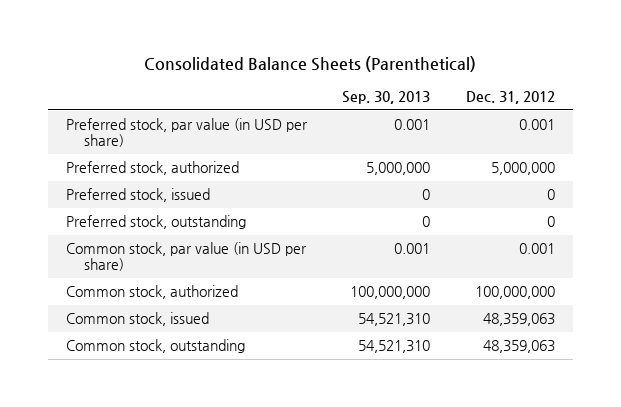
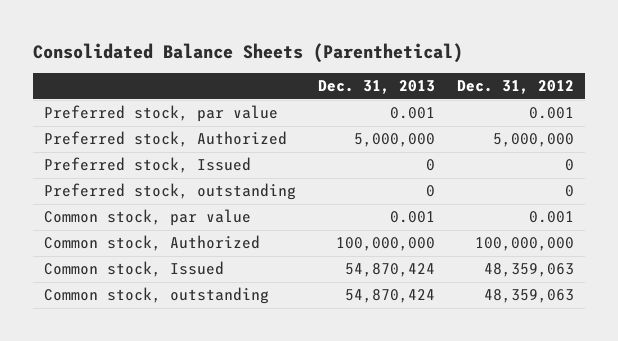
- | Sep. 30, 2013 | Dec. 31, 2012
+ | Dec. 31, 2013 | Dec. 31, 2012
- Preferred stock, par value (in USD per share) | 0.001 | 0.001
- Preferred stock, authorized | 5,000,000 | 5,000,000
- Preferred stock, issued | 0 | 0
+ Preferred stock, par value | 0.001 | 0.001
+ Preferred stock, Authorized | 5,000,000 | 5,000,000
+ Preferred stock, Issued | 0 | 0
- Common stock, par value (in USD per share) | 0.001 | 0.001
- Common stock, authorized | 100,000,000 | 100,000,000
- Common stock, issued | 54,521,310 | 48,359,063
+ Common stock, par value | 0.001 | 0.001
+ Common stock, Authorized | 100,000,000 | 100,000,000
+ Common stock, Issued | 54,870,424 | 48,359,063

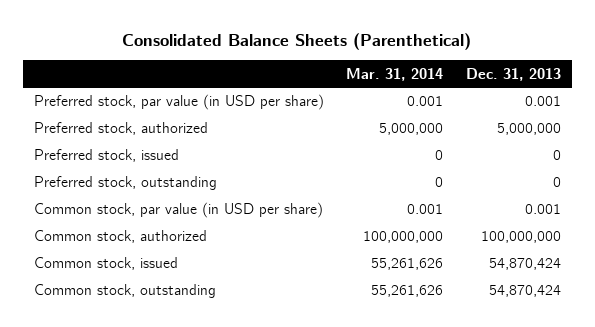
- | Dec. 31, 2013 | Dec. 31, 2012
+ | Mar. 31, 2014 | Dec. 31, 2013
- Preferred stock, par value | 0.001 | 0.001
- Preferred stock, Authorized | 5,000,000 | 5,000,000
- Preferred stock, Issued | 0 | 0
+ Preferred stock, par value (in USD per share) | 0.001 | 0.001
+ Preferred stock, authorized | 5,000,000 | 5,000,000
+ Preferred stock, issued | 0 | 0
- Common stock, par value | 0.001 | 0.001
- Common stock, Authorized | 100,000,000 | 100,000,000
- Common stock, Issued | 54,870,424 | 48,359,063
+ Common stock, par value (in USD per share) | 0.001 | 0.001
+ Common stock, authorized | 100,000,000 | 100,000,000
+ Common stock, issued | 55,261,626 | 54,870,424

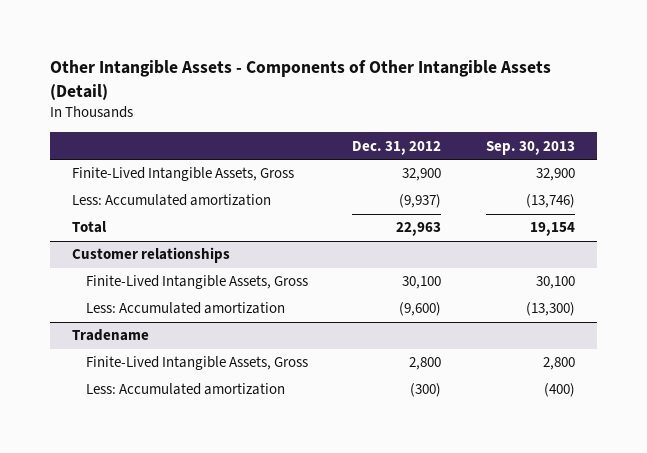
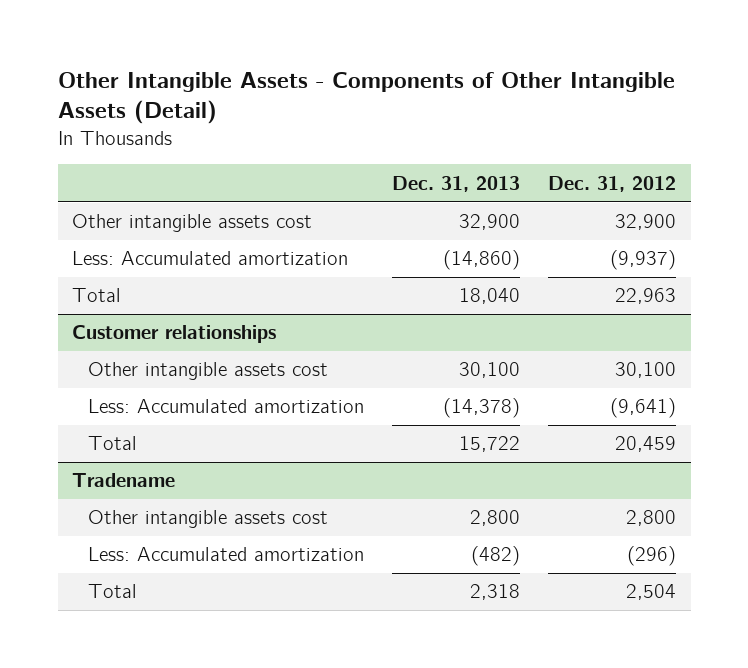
- | Dec. 31, 2012 | Sep. 30, 2013
+ | Dec. 31, 2013 | Dec. 31, 2012
- Finite-Lived Intangible Assets, Gross | 32,900 | 32,900
+ Other intangible assets cost | 32,900 | 32,900
@ Customer relationships
- Finite-Lived Intangible Assets, Gross | 30,100 | 30,100
- Less: Accumulated amortization | (9,600) | (13,300)
+ Other intangible assets cost | 30,100 | 30,100
+ Less: Accumulated amortization | (14,378) | (9,641)
+ Total | 15,722 | 20,459
@ Tradename
- Finite-Lived Intangible Assets, Gross | 2,800 | 2,800
- Less: Accumulated amortization | (300) | (400)
+ Other intangible assets cost | 2,800 | 2,800
+ Less: Accumulated amortization | (482) | (296)
+ Total | 2,318 | 2,504

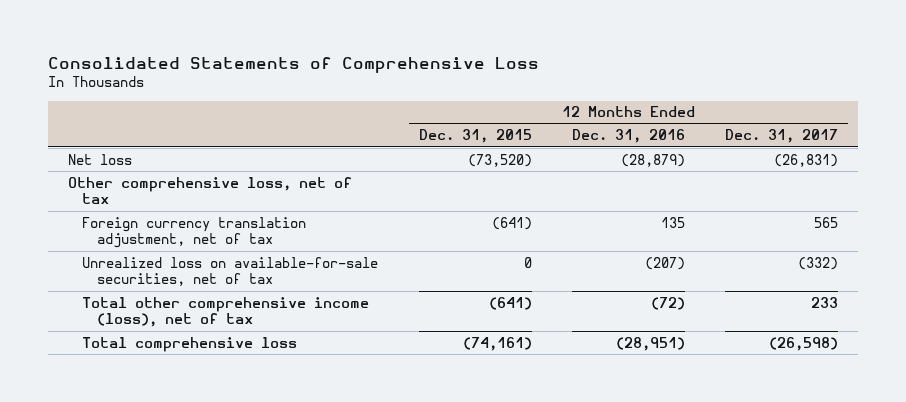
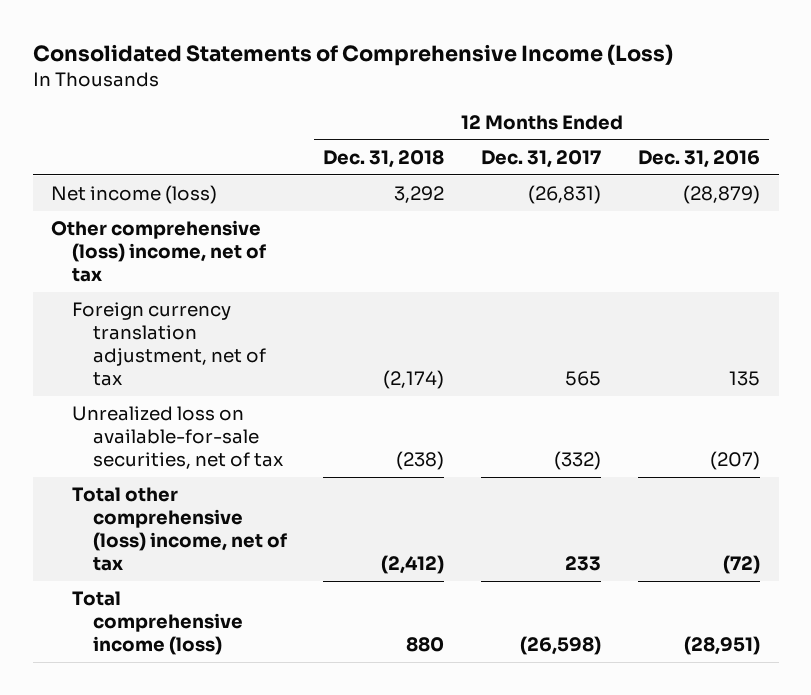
- Consolidated Statements of Comprehensive Loss
+ Consolidated Statements of Comprehensive Income (Loss)
- | 12 Months Ended Dec. 31, 2015 | 12 Months Ended Dec. 31, 2016 | 12 Months Ended Dec. 31, 2017
+ | 12 Months Ended Dec. 31, 2018 | 12 Months Ended Dec. 31, 2017 | 12 Months Ended Dec. 31, 2016
- Net loss | (73,520) | (28,879) | (26,831)
- Other comprehensive loss, net of tax
+ Net income (loss) | 3,292 | (26,831) | (28,879)
+ Other comprehensive (loss) income, net of tax
- Total other comprehensive income (loss), net of tax | (641) | (72) | 233
- Total comprehensive loss | (74,161) | (28,951) | (26,598)
+ Total other comprehensive (loss) income, net of tax | (2,412) | 233 | (72)
+ Total comprehensive income (loss) | 880 | (26,598) | (28,951)

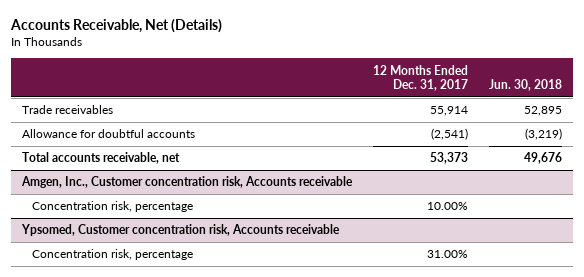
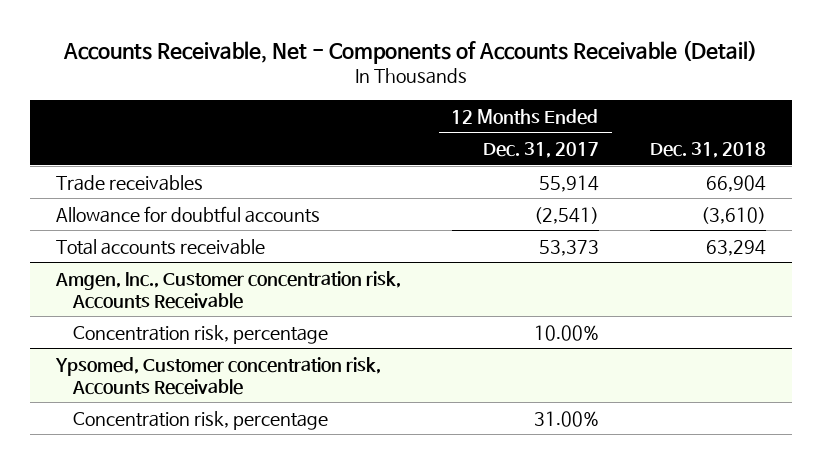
- Accounts Receivable, Net (Details)
+ Accounts Receivable, Net - Components of Accounts Receivable (Detail)
- | 12 Months Ended Dec. 31, 2017 | Jun. 30, 2018
+ | 12 Months Ended Dec. 31, 2017 | Dec. 31, 2018
- Total accounts receivable, net | 53,373 | 49,676
- Amgen, Inc., Customer concentration risk, Accounts receivable
+ Total accounts receivable | 53,373 | 63,294
+ Amgen, Inc., Customer concentration risk, Accounts Receivable
- Ypsomed, Customer concentration risk, Accounts receivable
+ Ypsomed, Customer concentration risk, Accounts Receivable

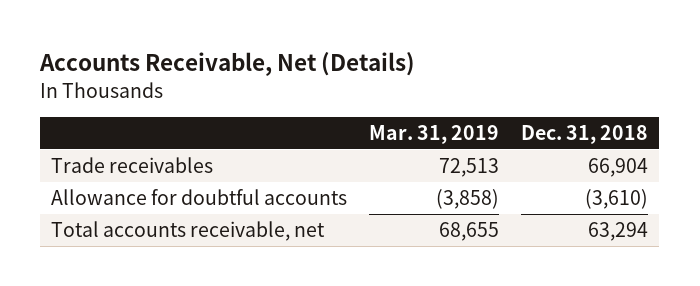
- Accounts Receivable, Net - Components of Accounts Receivable (Detail)
+ Accounts Receivable, Net (Details)
- | 12 Months Ended Dec. 31, 2017 | Dec. 31, 2018
+ | Mar. 31, 2019 | Dec. 31, 2018
- Total accounts receivable | 53,373 | 63,294
- Amgen, Inc., Customer concentration risk, Accounts Receivable
- Concentration risk, percentage | 10.00% |
- Ypsomed, Customer concentration risk, Accounts Receivable
- Concentration risk, percentage | 31.00% |
+ Total accounts receivable, net | 68,655 | 63,294

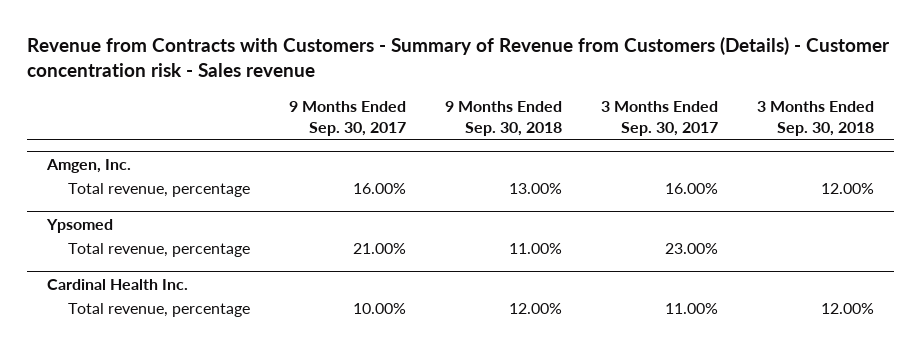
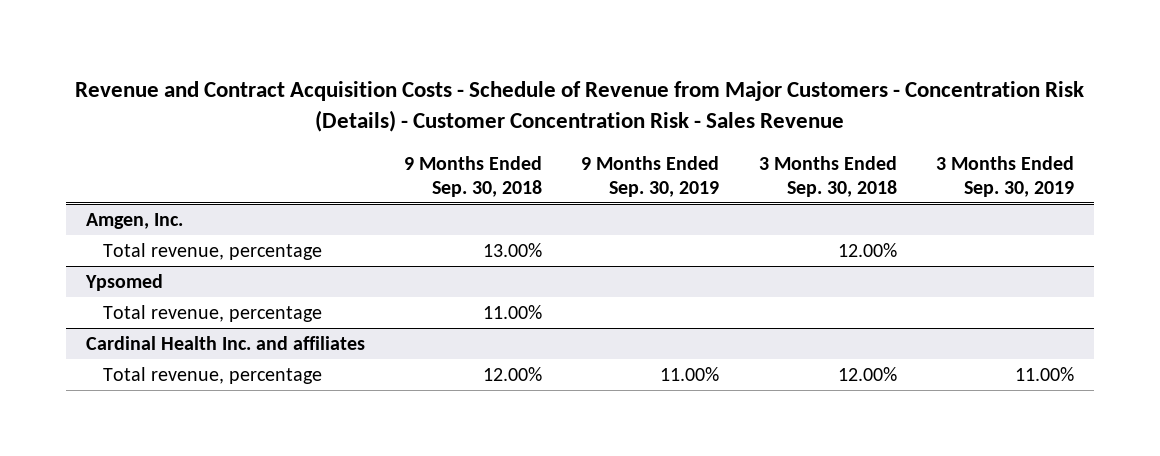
- Revenue from Contracts with Customers - Summary of Revenue from Customers (Details) - Customer concentration risk - Sales revenue
+ Revenue and Contract Acquisition Costs - Schedule of Revenue from Major Customers - Concentration Risk (Details) - Customer Concentration Risk - Sales Revenue
- | 9 Months Ended Sep. 30, 2017 | 9 Months Ended Sep. 30, 2018 | 3 Months Ended Sep. 30, 2017 | 3 Months Ended Sep. 30, 2018
+ | 9 Months Ended Sep. 30, 2018 | 9 Months Ended Sep. 30, 2019 | 3 Months Ended Sep. 30, 2018 | 3 Months Ended Sep. 30, 2019
- Cardinal Health Inc.
+ Cardinal Health Inc. and affiliates

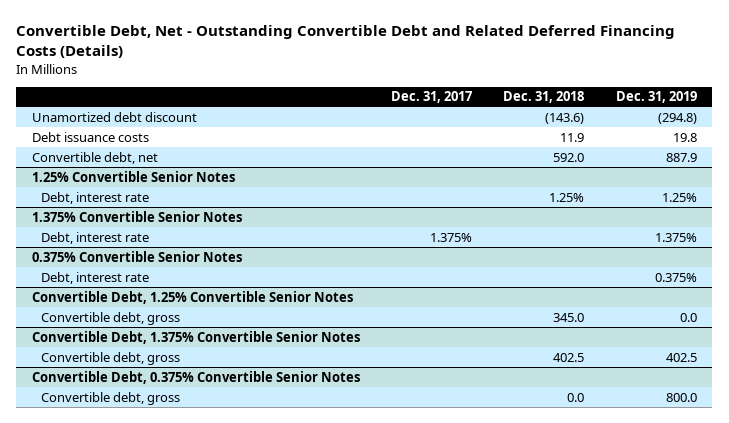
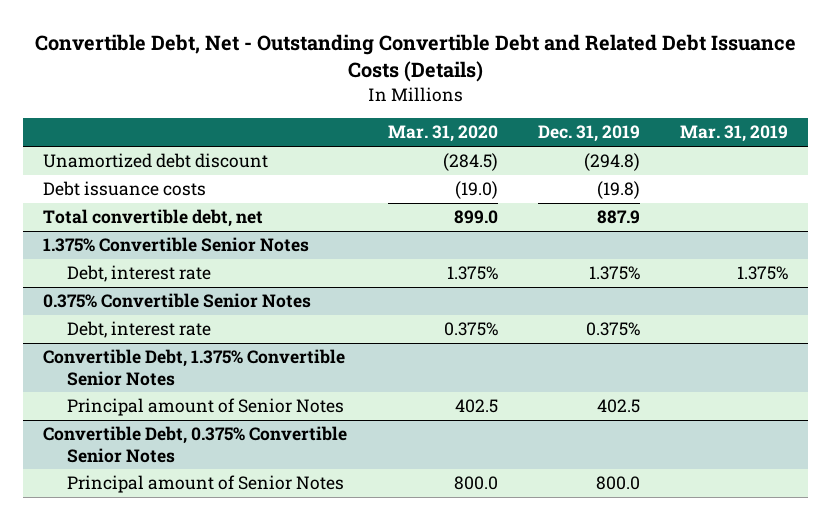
- Convertible Debt, Net - Outstanding Convertible Debt and Related Deferred Financing Costs (Details)
+ Convertible Debt, Net - Outstanding Convertible Debt and Related Debt Issuance Costs (Details)
- | Dec. 31, 2017 | Dec. 31, 2018 | Dec. 31, 2019
+ | Mar. 31, 2020 | Dec. 31, 2019 | Mar. 31, 2019
- Debt issuance costs | | 11.9 | 19.8
- Convertible debt, net | | 592.0 | 887.9
- 1.25% Convertible Senior Notes
- Debt, interest rate | | 1.25% | 1.25%
+ Debt issuance costs | (19.0) | (19.8) |
+ Total convertible debt, net | 899.0 | 887.9 |
- Convertible Debt, 1.25% Convertible Senior Notes
- Convertible debt, gross | | 345.0 | 0.0
@ Convertible Debt, 1.375% Convertible Senior Notes
- Convertible debt, gross | | 402.5 | 402.5
+ Principal amount of Senior Notes | 402.5 | 402.5 |
@ Convertible Debt, 0.375% Convertible Senior Notes
- Convertible debt, gross | | 0.0 | 800.0
+ Principal amount of Senior Notes | 800.0 | 800.0 |

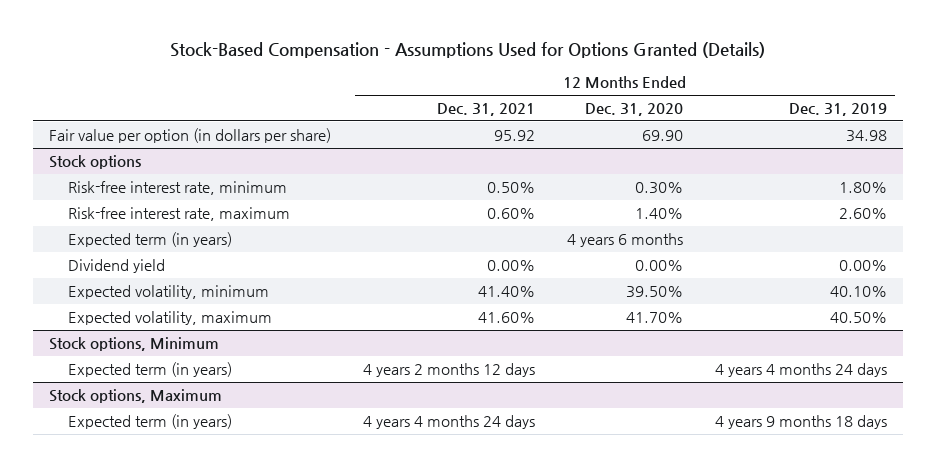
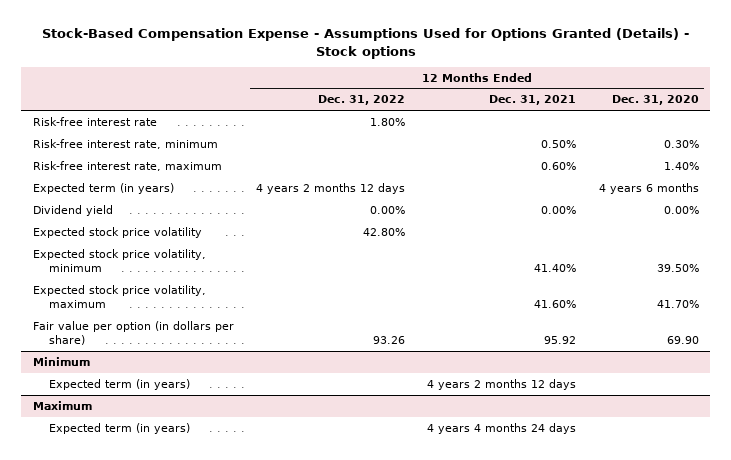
- Stock-Based Compensation - Assumptions Used for Options Granted (Details)
+ Stock-Based Compensation Expense - Assumptions Used for Options Granted (Details) - Stock options
- | 12 Months Ended Dec. 31, 2021 | 12 Months Ended Dec. 31, 2020 | 12 Months Ended Dec. 31, 2019
+ | 12 Months Ended Dec. 31, 2022 | 12 Months Ended Dec. 31, 2021 | 12 Months Ended Dec. 31, 2020
- Stock options
+ Risk-free interest rate | 1.80% | |
- Expected volatility, minimum | 41.40% | 39.50% | 40.10%
- Expected volatility, maximum | 41.60% | 41.70% | 40.50%
- Stock options, Minimum
+ Expected stock price volatility | 42.80% | |
+ Expected stock price volatility, minimum | | 41.40% | 39.50%
+ Expected stock price volatility, maximum | | 41.60% | 41.70%
moved down: Fair value per option (in dollars per share) | 93.26 | 95.92 | 69.90
+ Minimum
- Stock options, Maximum
+ Maximum

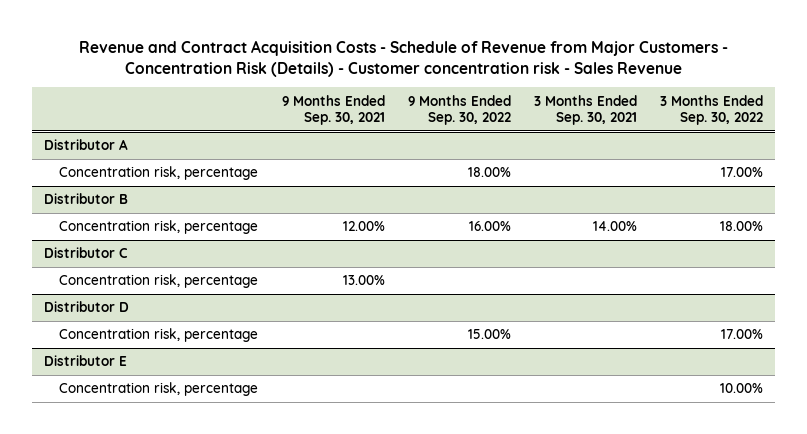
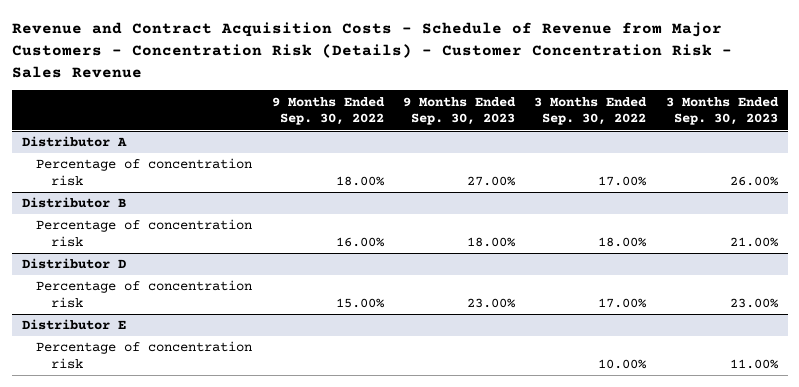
- Revenue and Contract Acquisition Costs - Schedule of Revenue from Major Customers - Concentration Risk (Details) - Customer concentration risk - Sales Revenue
+ Revenue and Contract Acquisition Costs - Schedule of Revenue from Major Customers - Concentration Risk (Details) - Customer Concentration Risk - Sales Revenue
- | 9 Months Ended Sep. 30, 2021 | 9 Months Ended Sep. 30, 2022 | 3 Months Ended Sep. 30, 2021 | 3 Months Ended Sep. 30, 2022
+ | 9 Months Ended Sep. 30, 2022 | 9 Months Ended Sep. 30, 2023 | 3 Months Ended Sep. 30, 2022 | 3 Months Ended Sep. 30, 2023
@ Distributor A
- Concentration risk, percentage | | 18.00% | | 17.00%
+ Percentage of concentration risk | 18.00% | 27.00% | 17.00% | 26.00%
@ Distributor B
- Concentration risk, percentage | 12.00% | 16.00% | 14.00% | 18.00%
- Distributor C
- Concentration risk, percentage | 13.00% | | |
@ Distributor B
+ Percentage of concentration risk | 16.00% | 18.00% | 18.00% | 21.00%
@ Distributor D
- Concentration risk, percentage | | 15.00% | | 17.00%
+ Percentage of concentration risk | 15.00% | 23.00% | 17.00% | 23.00%
@ Distributor E
- Concentration risk, percentage | | | | 10.00%
+ Percentage of concentration risk | | | 10.00% | 11.00%

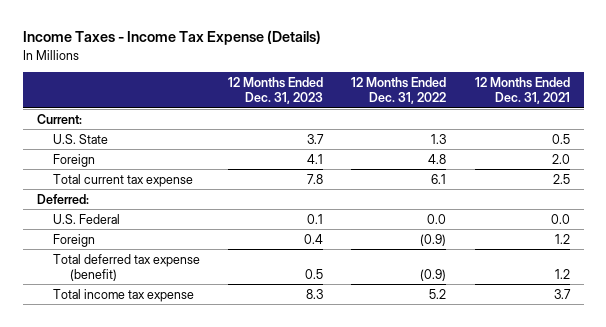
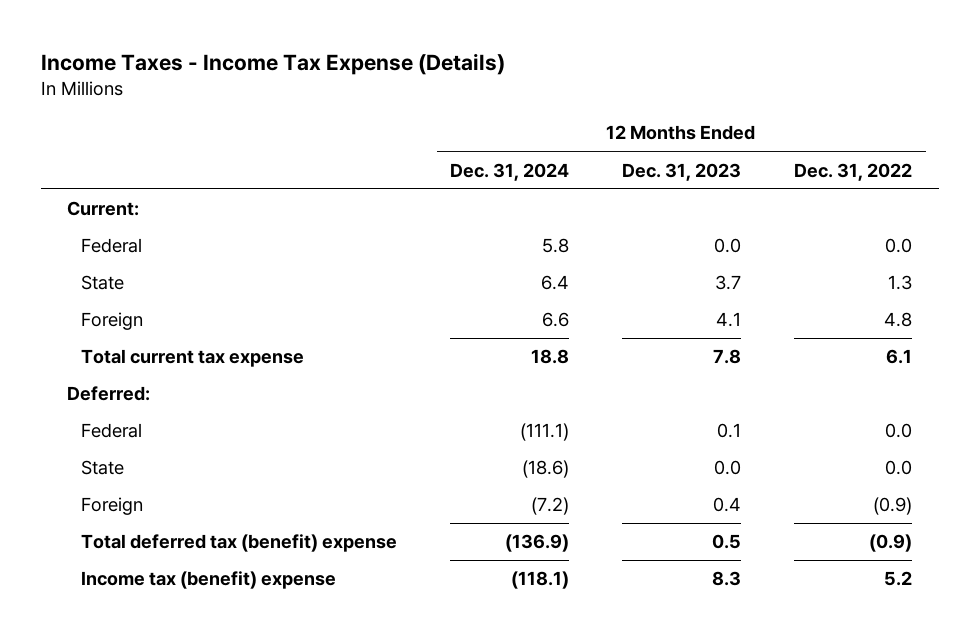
- | 12 Months Ended Dec. 31, 2023 | 12 Months Ended Dec. 31, 2022 | 12 Months Ended Dec. 31, 2021
+ | 12 Months Ended Dec. 31, 2024 | 12 Months Ended Dec. 31, 2023 | 12 Months Ended Dec. 31, 2022
- U.S. State | 3.7 | 1.3 | 0.5
+ Federal | 5.8 | 0.0 | 0.0
+ State | 6.4 | 3.7 | 1.3
- U.S. Federal | 0.1 | 0.0 | 0.0
+ Federal | (111.1) | 0.1 | 0.0
+ State | (18.6) | 0.0 | 0.0
- Total deferred tax expense (benefit) | 0.5 | (0.9) | 1.2
- Total income tax expense | 8.3 | 5.2 | 3.7
+ Total deferred tax (benefit) expense | (136.9) | 0.5 | (0.9)
+ Income tax (benefit) expense | (118.1) | 8.3 | 5.2

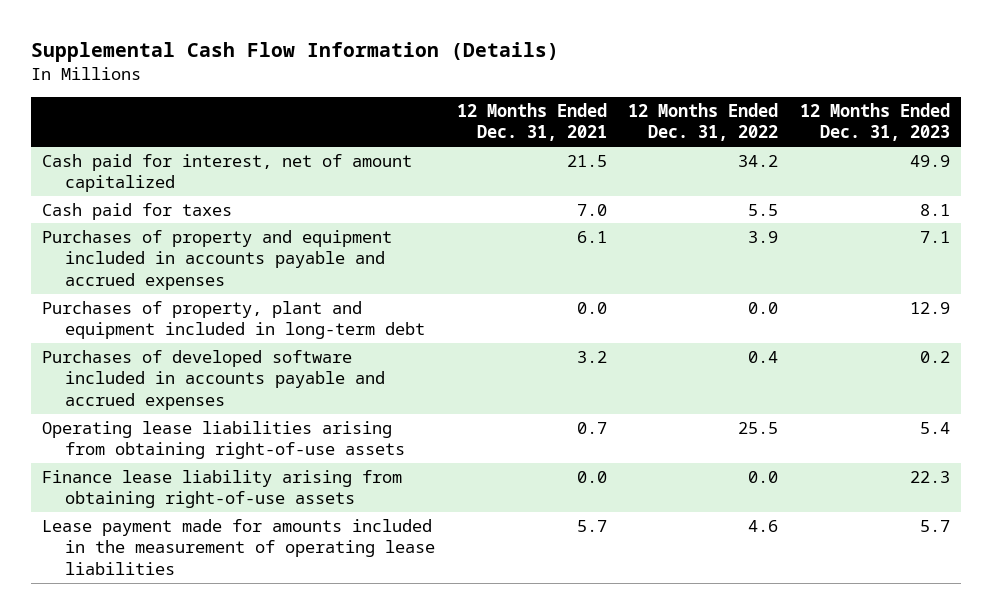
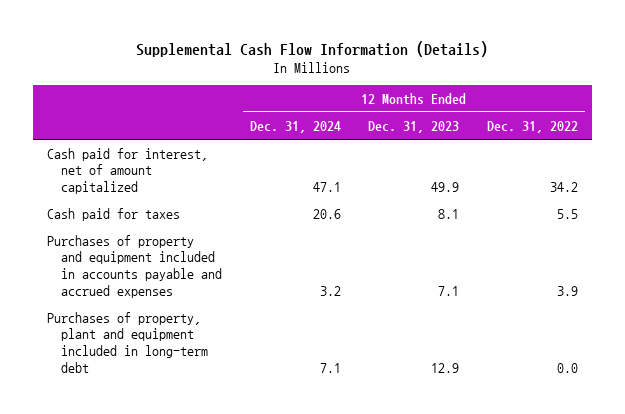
- | 12 Months Ended Dec. 31, 2021 | 12 Months Ended Dec. 31, 2022 | 12 Months Ended Dec. 31, 2023
+ | 12 Months Ended Dec. 31, 2024 | 12 Months Ended Dec. 31, 2023 | 12 Months Ended Dec. 31, 2022
- Purchases of developed software included in accounts payable and accrued expenses | 3.2 | 0.4 | 0.2
- Operating lease liabilities arising from obtaining right-of-use assets | 0.7 | 25.5 | 5.4
- Finance lease liability arising from obtaining right-of-use assets | 0.0 | 0.0 | 22.3
- Lease payment made for amounts included in the measurement of operating lease liabilities | 5.7 | 4.6 | 5.7

